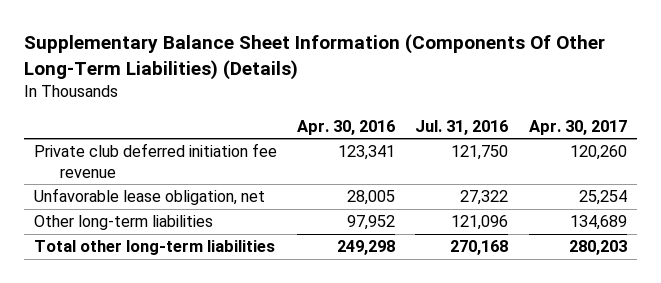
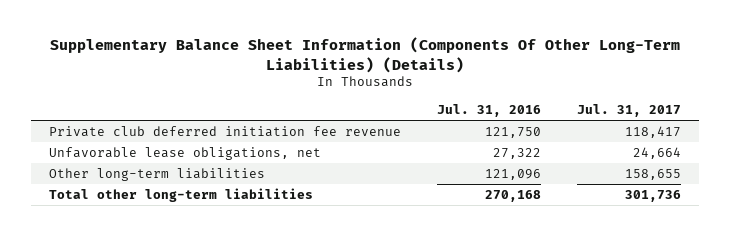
- | Apr. 30, 2016 | Jul. 31, 2016 | Apr. 30, 2017
+ | Jul. 31, 2016 | Jul. 31, 2017
- Unfavorable lease obligation, net | 28,005 | 27,322 | 25,254
+ Unfavorable lease obligations, net | 27,322 | 24,664

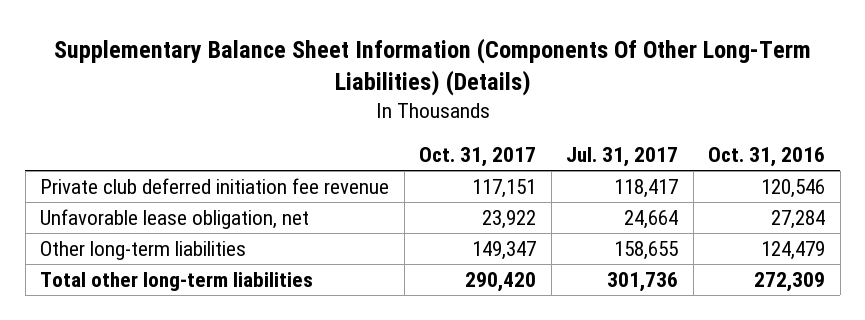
- | Jul. 31, 2016 | Jul. 31, 2017
+ | Oct. 31, 2017 | Jul. 31, 2017 | Oct. 31, 2016
- Unfavorable lease obligations, net | 27,322 | 24,664
+ Unfavorable lease obligation, net | 23,922 | 24,664 | 27,284

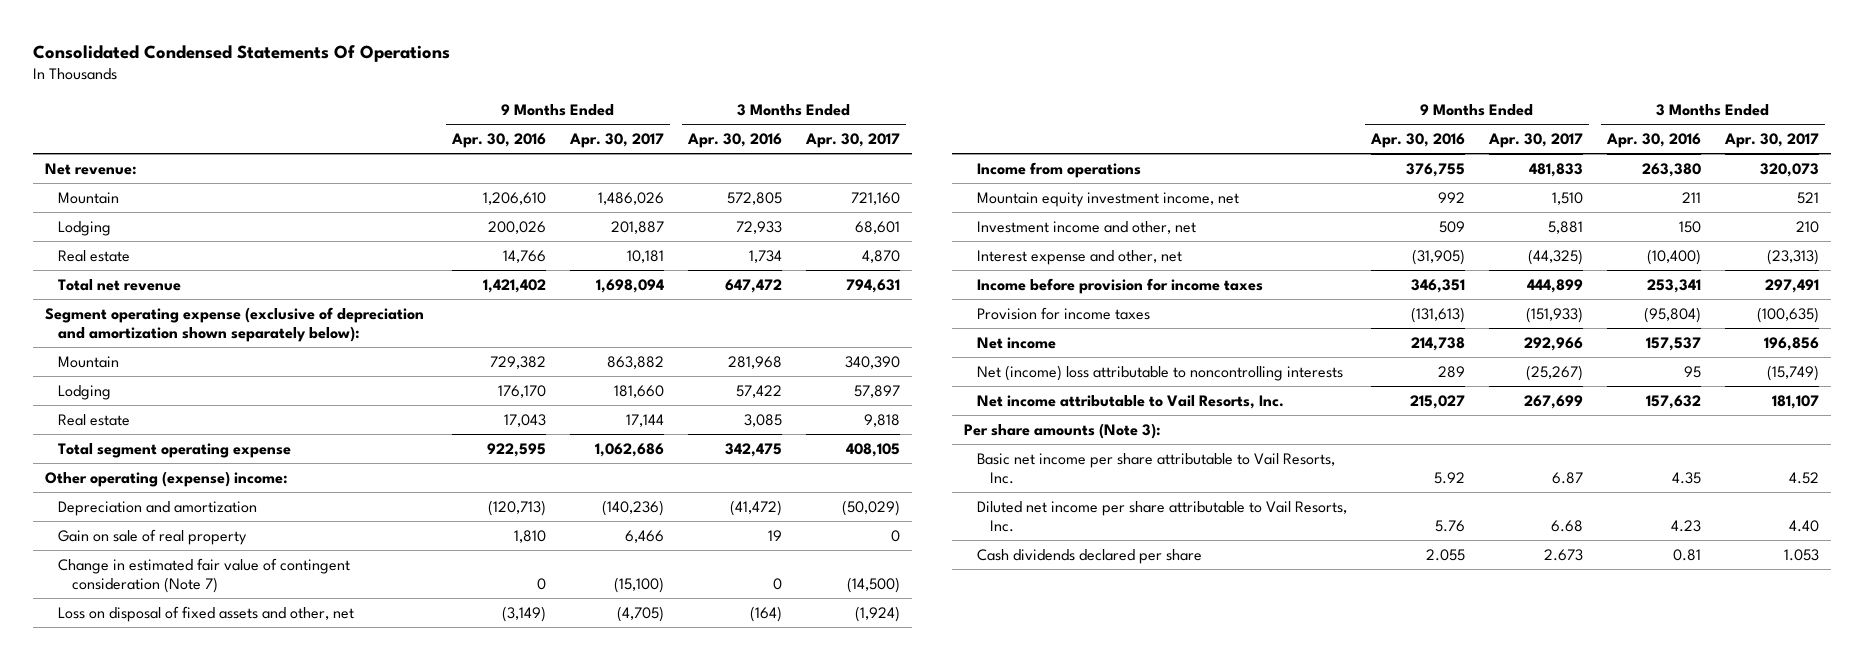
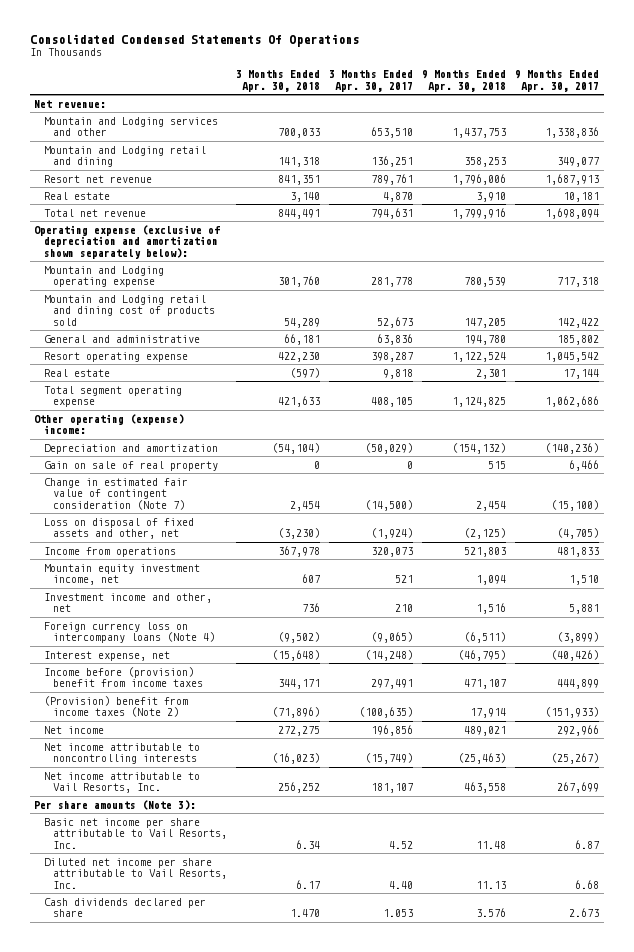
- | 9 Months Ended Apr. 30, 2016 | 9 Months Ended Apr. 30, 2017 | 3 Months Ended Apr. 30, 2016 | 3 Months Ended Apr. 30, 2017
+ | 3 Months Ended Apr. 30, 2018 | 3 Months Ended Apr. 30, 2017 | 9 Months Ended Apr. 30, 2018 | 9 Months Ended Apr. 30, 2017
- Mountain | 1,206,610 | 1,486,026 | 572,805 | 721,160
- Lodging | 200,026 | 201,887 | 72,933 | 68,601
+ Mountain and Lodging services and other | 700,033 | 653,510 | 1,437,753 | 1,338,836
+ Mountain and Lodging retail and dining | 141,318 | 136,251 | 358,253 | 349,077
+ Resort net revenue | 841,351 | 789,761 | 1,796,006 | 1,687,913
- Segment operating expense (exclusive of depreciation and amortization shown separately below):
- Mountain | 729,382 | 863,882 | 281,968 | 340,390
- Lodging | 176,170 | 181,660 | 57,422 | 57,897
+ Operating expense (exclusive of depreciation and amortization shown separately below):
+ Mountain and Lodging operating expense | 301,760 | 281,778 | 780,539 | 717,318
+ Mountain and Lodging retail and dining cost of products sold | 54,289 | 52,673 | 147,205 | 142,422
+ General and administrative | 66,181 | 63,836 | 194,780 | 185,802
+ Resort operating expense | 422,230 | 398,287 | 1,122,524 | 1,045,542
- Interest expense and other, net | (31,905) | (44,325) | (10,400) | (23,313)
- Income before provision for income taxes | 346,351 | 444,899 | 253,341 | 297,491
- Provision for income taxes | (131,613) | (151,933) | (95,804) | (100,635)
+ Foreign currency loss on intercompany loans (Note 4) | (9,502) | (9,065) | (6,511) | (3,899)
+ Interest expense, net | (15,648) | (14,248) | (46,795) | (40,426)
+ Income before (provision) benefit from income taxes | 344,171 | 297,491 | 471,107 | 444,899
+ (Provision) benefit from income taxes (Note 2) | (71,896) | (100,635) | 17,914 | (151,933)
- Net (income) loss attributable to noncontrolling interests | 289 | (25,267) | 95 | (15,749)
+ Net income attributable to noncontrolling interests | (16,023) | (15,749) | (25,463) | (25,267)

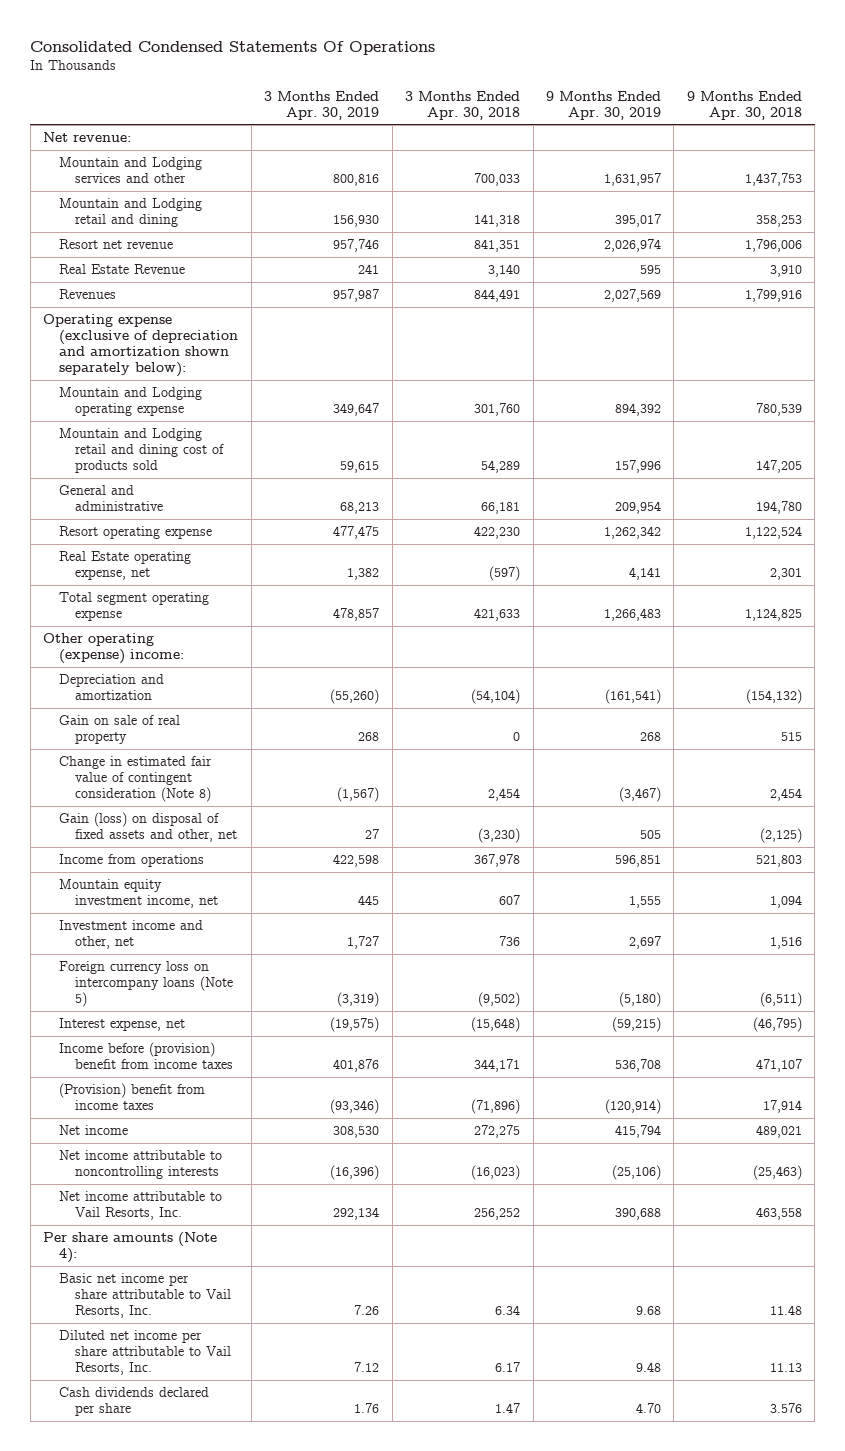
- | 3 Months Ended Apr. 30, 2018 | 3 Months Ended Apr. 30, 2017 | 9 Months Ended Apr. 30, 2018 | 9 Months Ended Apr. 30, 2017
+ | 3 Months Ended Apr. 30, 2019 | 3 Months Ended Apr. 30, 2018 | 9 Months Ended Apr. 30, 2019 | 9 Months Ended Apr. 30, 2018
- Real estate | 3,140 | 4,870 | 3,910 | 10,181
- Total net revenue | 844,491 | 794,631 | 1,799,916 | 1,698,094
+ Real Estate Revenue | 241 | 3,140 | 595 | 3,910
+ Revenues | 957,987 | 844,491 | 2,027,569 | 1,799,916
- Real estate | (597) | 9,818 | 2,301 | 17,144
+ Real Estate operating expense, net | 1,382 | (597) | 4,141 | 2,301
- Change in estimated fair value of contingent consideration (Note 7) | 2,454 | (14,500) | 2,454 | (15,100)
- Loss on disposal of fixed assets and other, net | (3,230) | (1,924) | (2,125) | (4,705)
+ Change in estimated fair value of contingent consideration (Note 8) | (1,567) | 2,454 | (3,467) | 2,454
+ Gain (loss) on disposal of fixed assets and other, net | 27 | (3,230) | 505 | (2,125)
- Foreign currency loss on intercompany loans (Note 4) | (9,502) | (9,065) | (6,511) | (3,899)
+ Foreign currency loss on intercompany loans (Note 5) | (3,319) | (9,502) | (5,180) | (6,511)
- (Provision) benefit from income taxes (Note 2) | (71,896) | (100,635) | 17,914 | (151,933)
+ (Provision) benefit from income taxes | (93,346) | (71,896) | (120,914) | 17,914
- Per share amounts (Note 3):
+ Per share amounts (Note 4):
- Cash dividends declared per share | 1.470 | 1.053 | 3.576 | 2.673
+ Cash dividends declared per share | 1.76 | 1.47 | 4.70 | 3.576

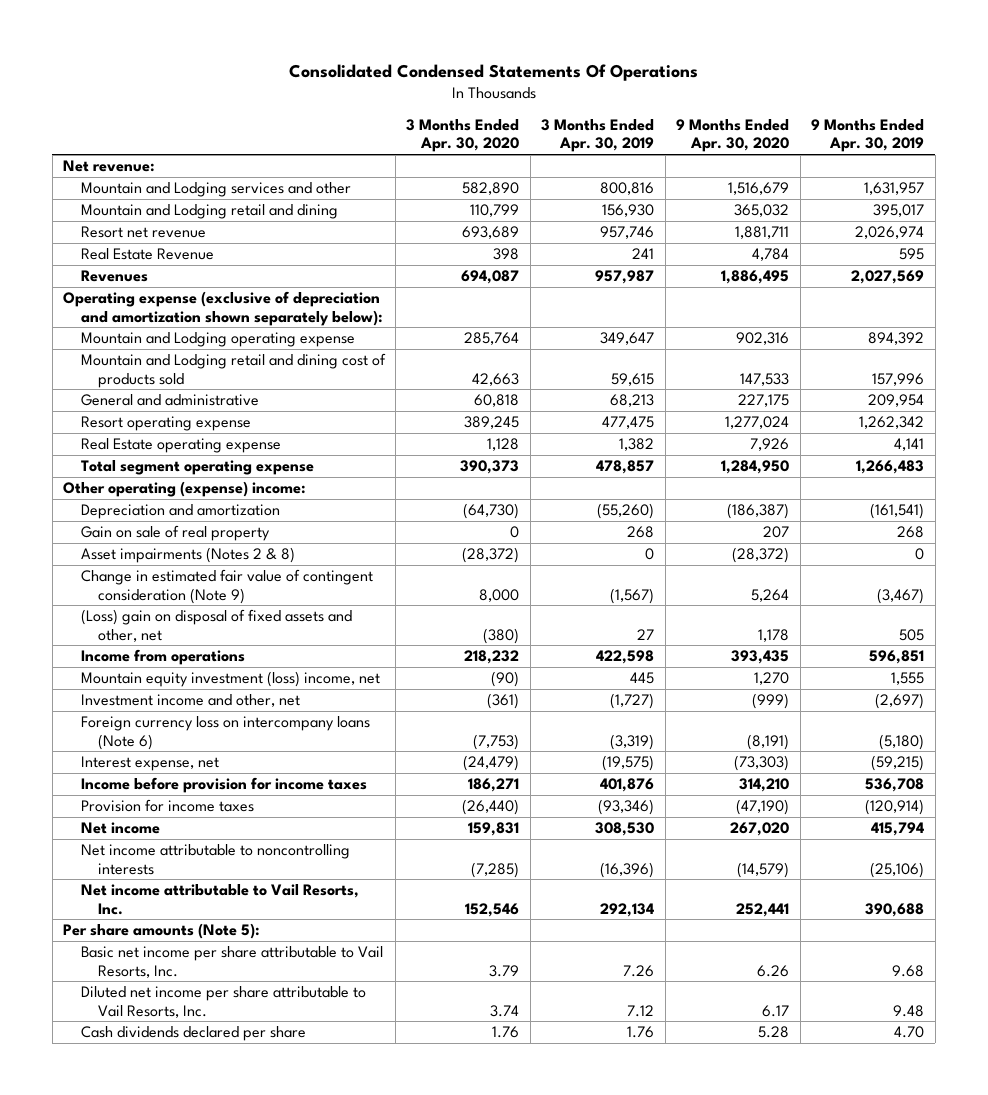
- | 3 Months Ended Apr. 30, 2019 | 3 Months Ended Apr. 30, 2018 | 9 Months Ended Apr. 30, 2019 | 9 Months Ended Apr. 30, 2018
+ | 3 Months Ended Apr. 30, 2020 | 3 Months Ended Apr. 30, 2019 | 9 Months Ended Apr. 30, 2020 | 9 Months Ended Apr. 30, 2019
- Real Estate operating expense, net | 1,382 | (597) | 4,141 | 2,301
+ Real Estate operating expense | 1,128 | 1,382 | 7,926 | 4,141
- Change in estimated fair value of contingent consideration (Note 8) | (1,567) | 2,454 | (3,467) | 2,454
- Gain (loss) on disposal of fixed assets and other, net | 27 | (3,230) | 505 | (2,125)
+ Asset impairments (Notes 2 & 8) | (28,372) | 0 | (28,372) | 0
+ Change in estimated fair value of contingent consideration (Note 9) | 8,000 | (1,567) | 5,264 | (3,467)
+ (Loss) gain on disposal of fixed assets and other, net | (380) | 27 | 1,178 | 505
- Mountain equity investment income, net | 445 | 607 | 1,555 | 1,094
- Investment income and other, net | 1,727 | 736 | 2,697 | 1,516
- Foreign currency loss on intercompany loans (Note 5) | (3,319) | (9,502) | (5,180) | (6,511)
+ Mountain equity investment (loss) income, net | (90) | 445 | 1,270 | 1,555
+ Investment income and other, net | (361) | (1,727) | (999) | (2,697)
+ Foreign currency loss on intercompany loans (Note 6) | (7,753) | (3,319) | (8,191) | (5,180)
- Income before (provision) benefit from income taxes | 401,876 | 344,171 | 536,708 | 471,107
- (Provision) benefit from income taxes | (93,346) | (71,896) | (120,914) | 17,914
+ Income before provision for income taxes | 186,271 | 401,876 | 314,210 | 536,708
+ Provision for income taxes | (26,440) | (93,346) | (47,190) | (120,914)
- Per share amounts (Note 4):
+ Per share amounts (Note 5):

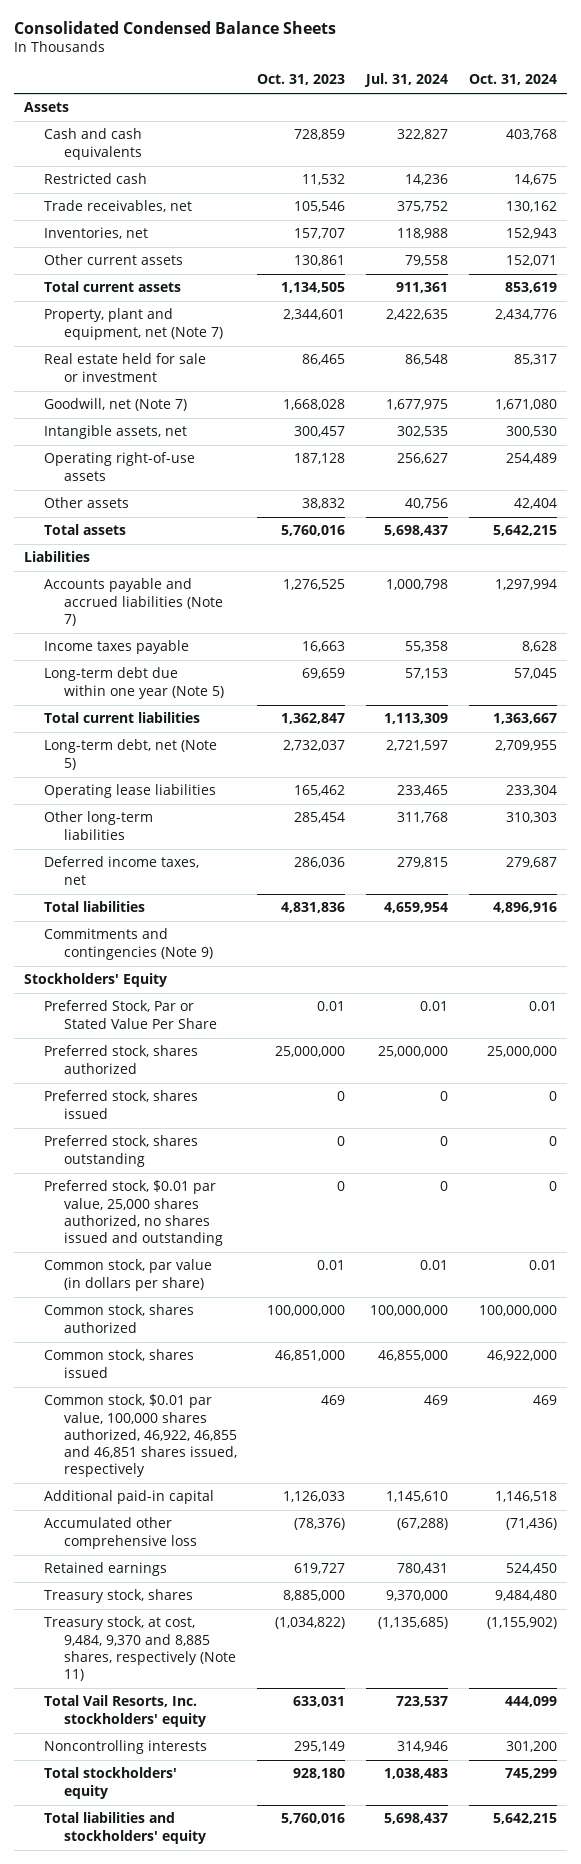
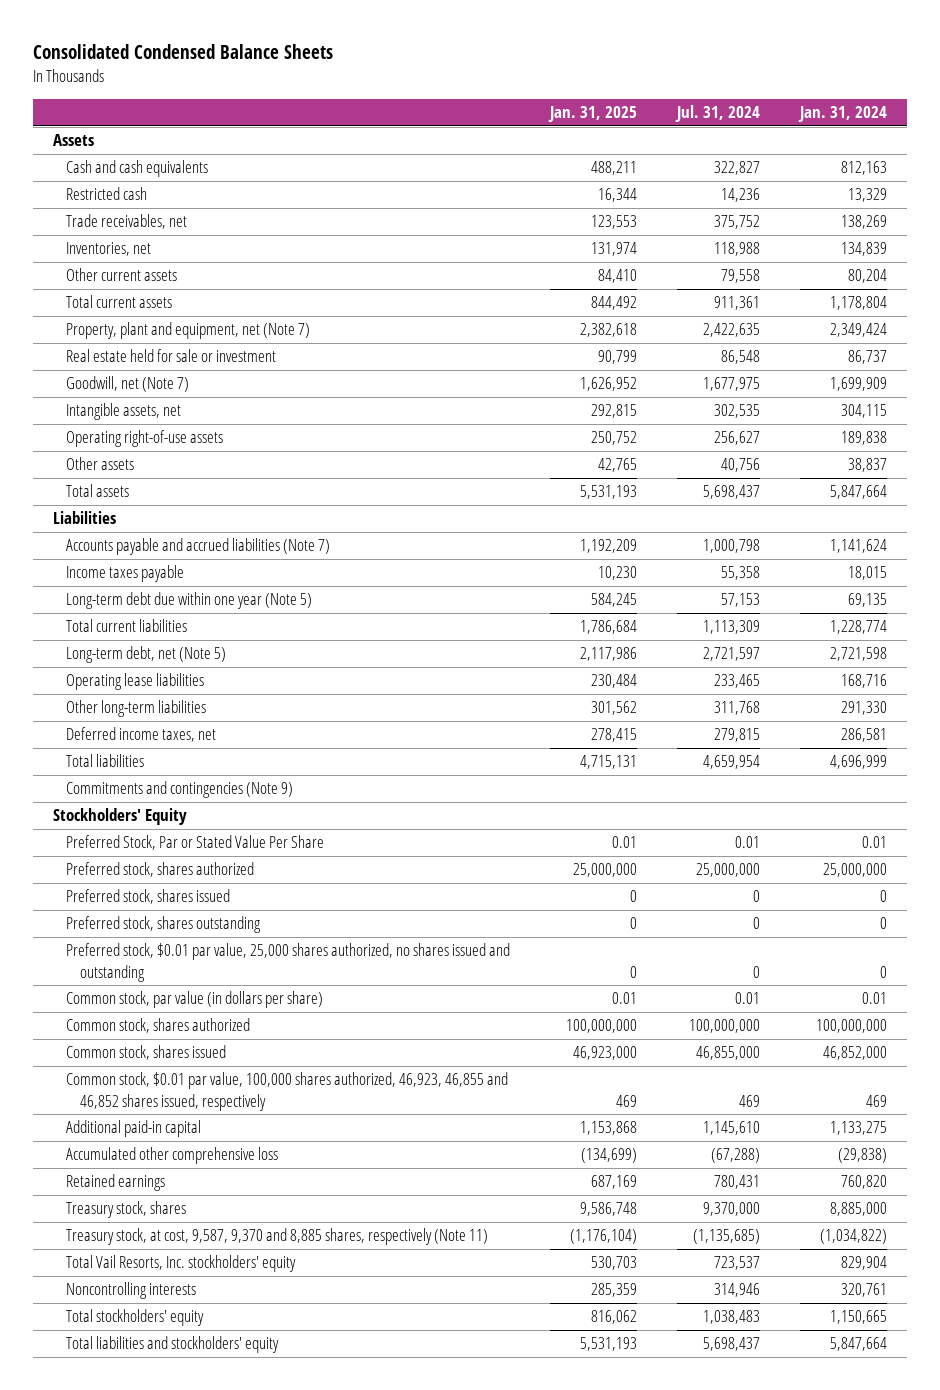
- | Oct. 31, 2023 | Jul. 31, 2024 | Oct. 31, 2024
+ | Jan. 31, 2025 | Jul. 31, 2024 | Jan. 31, 2024
- Common stock, $0.01 par value, 100,000 shares authorized, 46,922, 46,855 and 46,851 shares issued, respectively | 469 | 469 | 469
+ Common stock, $0.01 par value, 100,000 shares authorized, 46,923, 46,855 and 46,852 shares issued, respectively | 469 | 469 | 469
- Treasury stock, at cost, 9,484, 9,370 and 8,885 shares, respectively (Note 11) | (1,034,822) | (1,135,685) | (1,155,902)
+ Treasury stock, at cost, 9,587, 9,370 and 8,885 shares, respectively (Note 11) | (1,176,104) | (1,135,685) | (1,034,822)

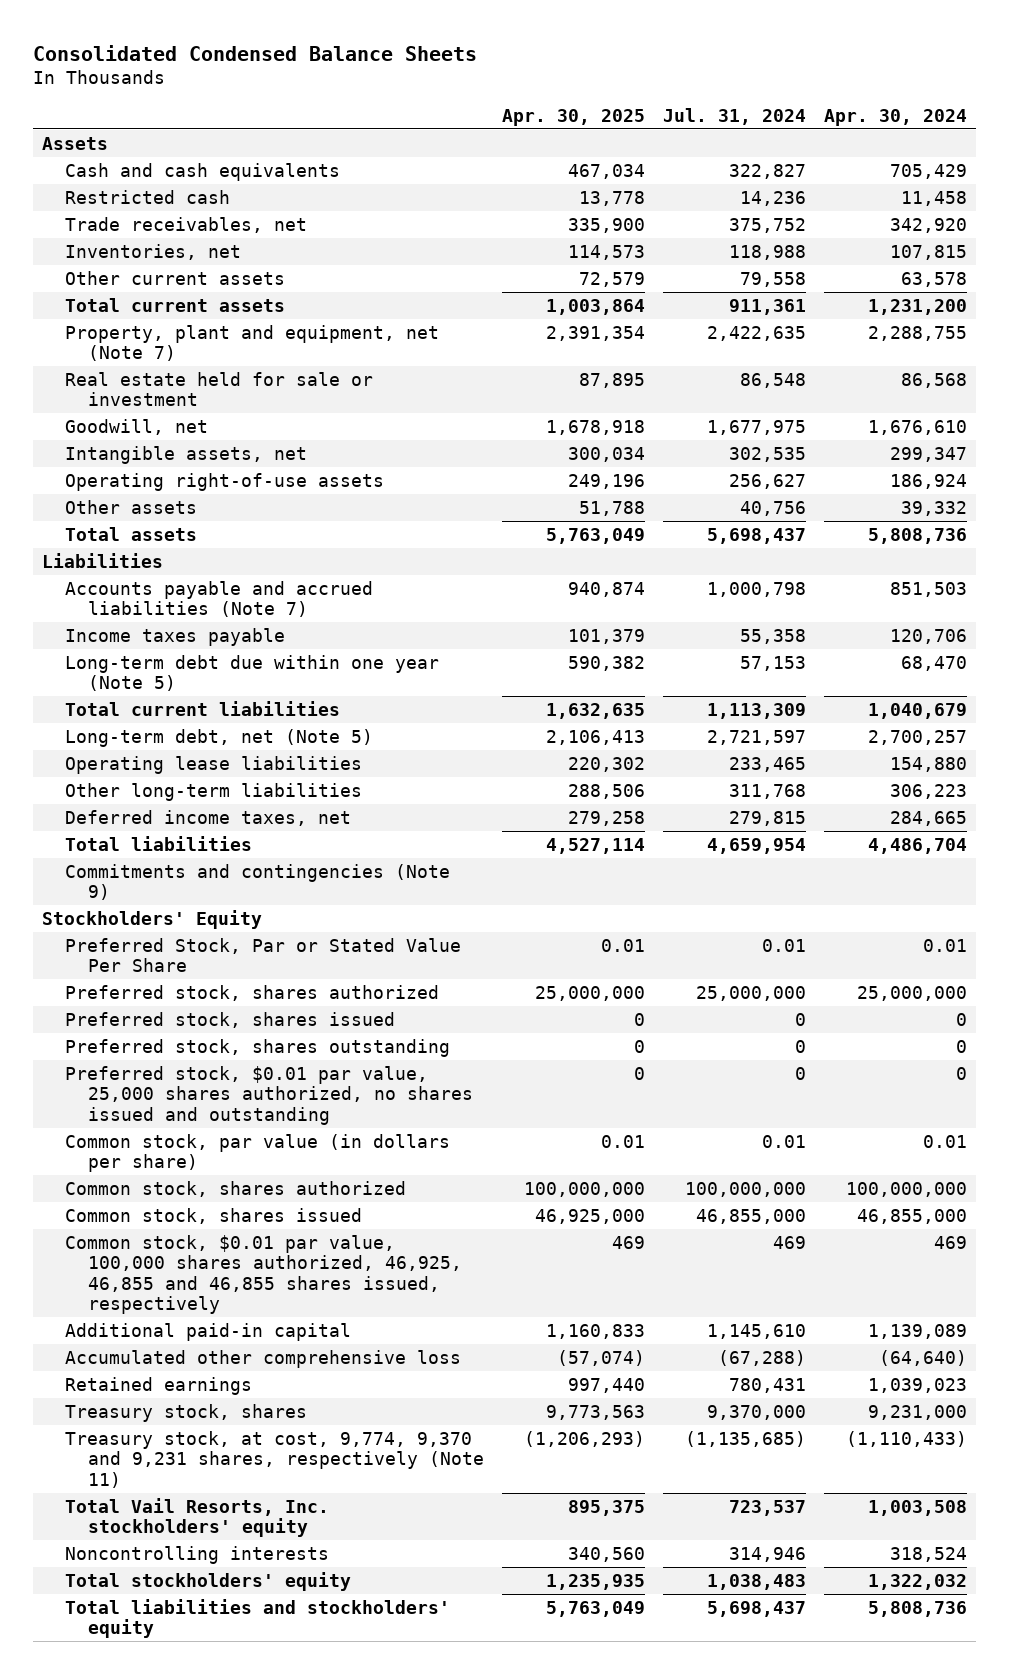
- | Jan. 31, 2025 | Jul. 31, 2024 | Jan. 31, 2024
+ | Apr. 30, 2025 | Jul. 31, 2024 | Apr. 30, 2024
- Goodwill, net (Note 7) | 1,626,952 | 1,677,975 | 1,699,909
+ Goodwill, net | 1,678,918 | 1,677,975 | 1,676,610
- Common stock, $0.01 par value, 100,000 shares authorized, 46,923, 46,855 and 46,852 shares issued, respectively | 469 | 469 | 469
+ Common stock, $0.01 par value, 100,000 shares authorized, 46,925, 46,855 and 46,855 shares issued, respectively | 469 | 469 | 469
- Treasury stock, at cost, 9,587, 9,370 and 8,885 shares, respectively (Note 11) | (1,176,104) | (1,135,685) | (1,034,822)
+ Treasury stock, at cost, 9,774, 9,370 and 9,231 shares, respectively (Note 11) | (1,206,293) | (1,135,685) | (1,110,433)

